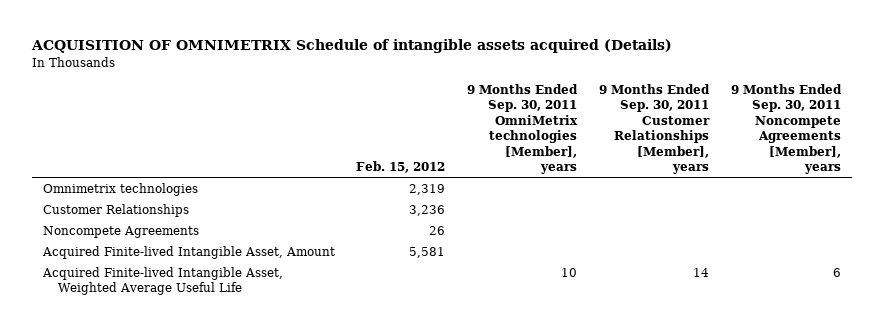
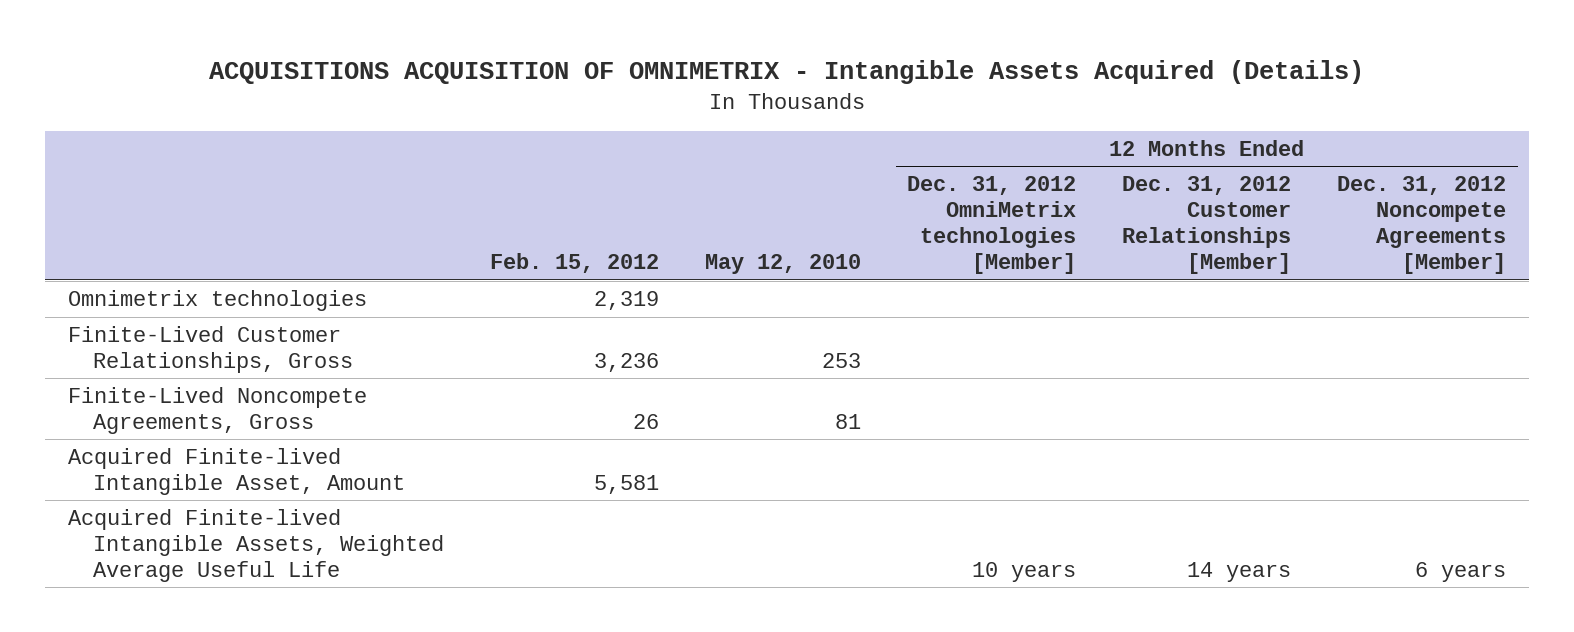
- ACQUISITION OF OMNIMETRIX Schedule of intangible assets acquired (Details)
+ ACQUISITIONS ACQUISITION OF OMNIMETRIX - Intangible Assets Acquired (Details)
- | Feb. 15, 2012 | 9 Months Ended Sep. 30, 2011 OmniMetrix technologies [Member], years | 9 Months Ended Sep. 30, 2011 Customer Relationships [Member], years | 9 Months Ended Sep. 30, 2011 Noncompete Agreements [Member], years
+ | Feb. 15, 2012 | May 12, 2010 | 12 Months Ended Dec. 31, 2012 OmniMetrix technologies [Member] | 12 Months Ended Dec. 31, 2012 Customer Relationships [Member] | 12 Months Ended Dec. 31, 2012 Noncompete Agreements [Member]
- Customer Relationships | 3,236 | | |
- Noncompete Agreements | 26 | | |
+ Finite-Lived Customer Relationships, Gross | 3,236 | 253 | | |
+ Finite-Lived Noncompete Agreements, Gross | 26 | 81 | | |
- Acquired Finite-lived Intangible Asset, Weighted Average Useful Life | | 10 | 14 | 6
+ Acquired Finite-lived Intangible Assets, Weighted Average Useful Life | | | 10 years | 14 years | 6 years

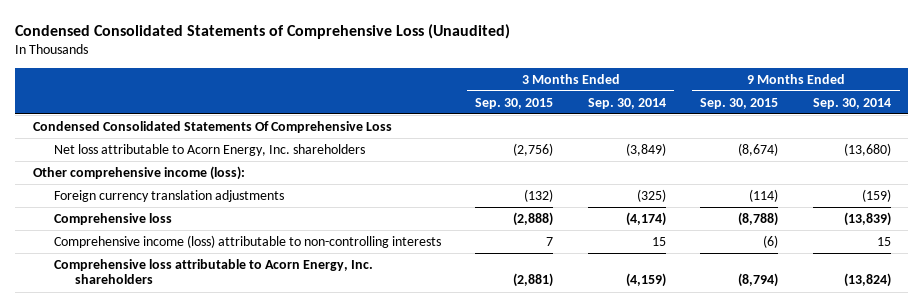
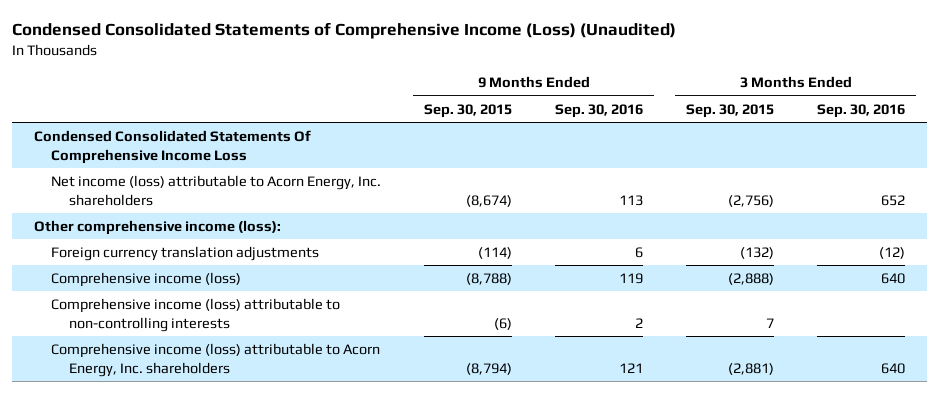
- Condensed Consolidated Statements of Comprehensive Loss (Unaudited)
+ Condensed Consolidated Statements of Comprehensive Income (Loss) (Unaudited)
- | 3 Months Ended Sep. 30, 2015 | 3 Months Ended Sep. 30, 2014 | 9 Months Ended Sep. 30, 2015 | 9 Months Ended Sep. 30, 2014
+ | 9 Months Ended Sep. 30, 2015 | 9 Months Ended Sep. 30, 2016 | 3 Months Ended Sep. 30, 2015 | 3 Months Ended Sep. 30, 2016
- Condensed Consolidated Statements Of Comprehensive Loss
- Net loss attributable to Acorn Energy, Inc. shareholders | (2,756) | (3,849) | (8,674) | (13,680)
+ Condensed Consolidated Statements Of Comprehensive Income Loss
+ Net income (loss) attributable to Acorn Energy, Inc. shareholders | (8,674) | 113 | (2,756) | 652
- Comprehensive loss | (2,888) | (4,174) | (8,788) | (13,839)
+ Comprehensive income (loss) | (8,788) | 119 | (2,888) | 640
- Comprehensive loss attributable to Acorn Energy, Inc. shareholders | (2,881) | (4,159) | (8,794) | (13,824)
+ Comprehensive income (loss) attributable to Acorn Energy, Inc. shareholders | (8,794) | 121 | (2,881) | 640

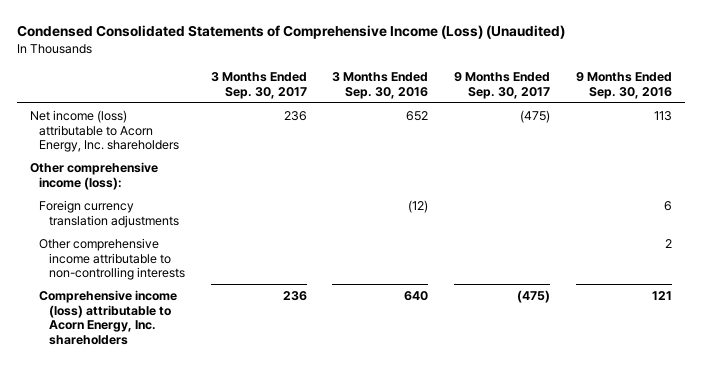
- | 9 Months Ended Sep. 30, 2015 | 9 Months Ended Sep. 30, 2016 | 3 Months Ended Sep. 30, 2015 | 3 Months Ended Sep. 30, 2016
+ | 3 Months Ended Sep. 30, 2017 | 3 Months Ended Sep. 30, 2016 | 9 Months Ended Sep. 30, 2017 | 9 Months Ended Sep. 30, 2016
- Condensed Consolidated Statements Of Comprehensive Income Loss
- Comprehensive income (loss) | (8,788) | 119 | (2,888) | 640
- Comprehensive income (loss) attributable to non-controlling interests | (6) | 2 | 7 |
+ Other comprehensive income attributable to non-controlling interests | | | | 2

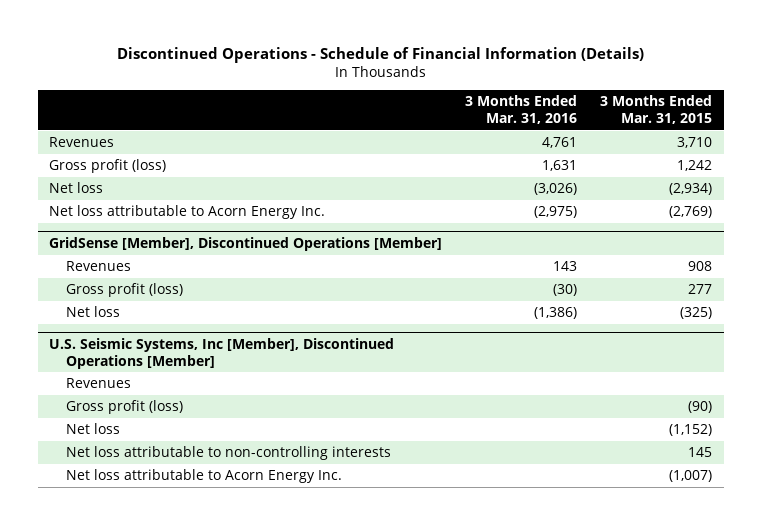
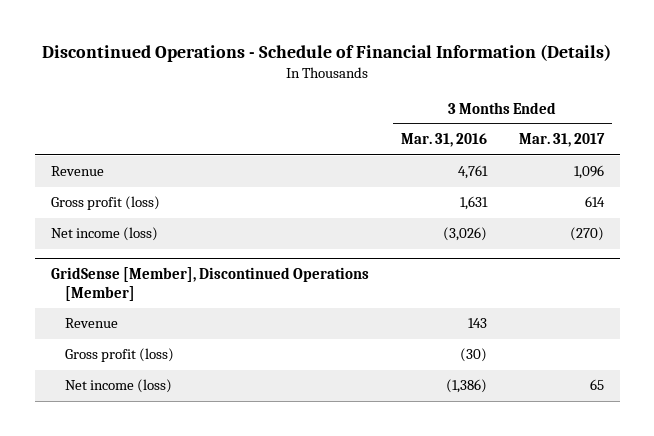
- | 3 Months Ended Mar. 31, 2016 | 3 Months Ended Mar. 31, 2015
+ | 3 Months Ended Mar. 31, 2016 | 3 Months Ended Mar. 31, 2017
- Revenues | 4,761 | 3,710
+ Revenue | 4,761 | 1,096
- Net loss | (3,026) | (2,934)
- Net loss attributable to Acorn Energy Inc. | (2,975) | (2,769)
+ Net income (loss) | (3,026) | (270)
@ GridSense [Member], Discontinued Operations [Member]
- Revenues | 143 | 908
+ Revenue | 143 |
- Net loss | (1,386) | (325)
- U.S. Seismic Systems, Inc [Member], Discontinued Operations [Member]
- Revenues
- Gross profit (loss) | | (90)
- Net loss | | (1,152)
- Net loss attributable to non-controlling interests | | 145
- Net loss attributable to Acorn Energy Inc. | | (1,007)
@ GridSense [Member], Discontinued Operations [Member]
+ Net income (loss) | (1,386) | 65

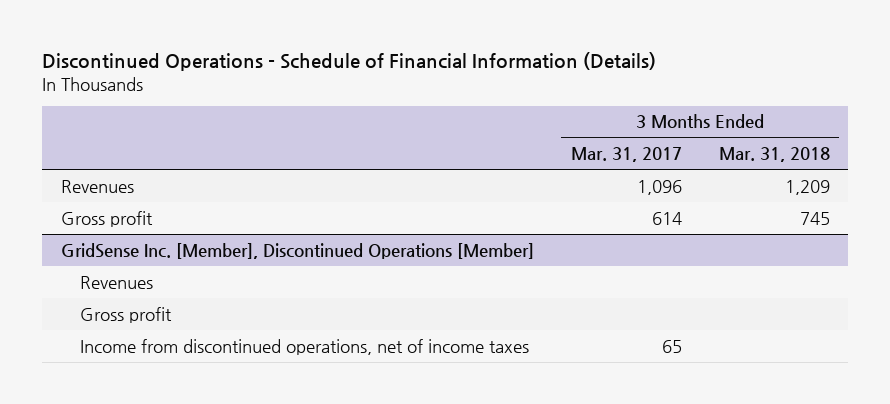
- | 3 Months Ended Mar. 31, 2016 | 3 Months Ended Mar. 31, 2017
+ | 3 Months Ended Mar. 31, 2017 | 3 Months Ended Mar. 31, 2018
- Revenue | 4,761 | 1,096
- Gross profit (loss) | 1,631 | 614
- Net income (loss) | (3,026) | (270)
- GridSense [Member], Discontinued Operations [Member]
- Revenue | 143 |
- Gross profit (loss) | (30) |
- Net income (loss) | (1,386) | 65
+ Revenues | 1,096 | 1,209
+ Gross profit | 614 | 745
+ GridSense Inc. [Member], Discontinued Operations [Member]
+ Revenues
+ Gross profit
+ Income from discontinued operations, net of income taxes | 65 |

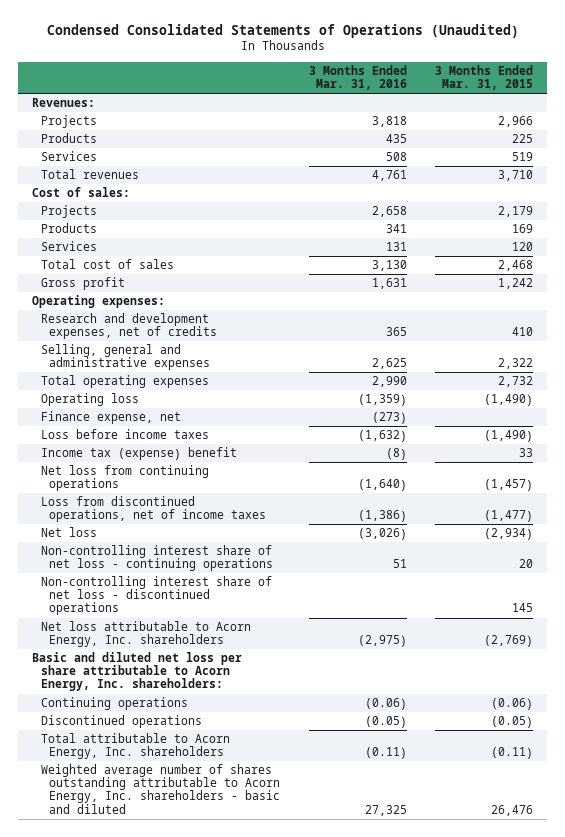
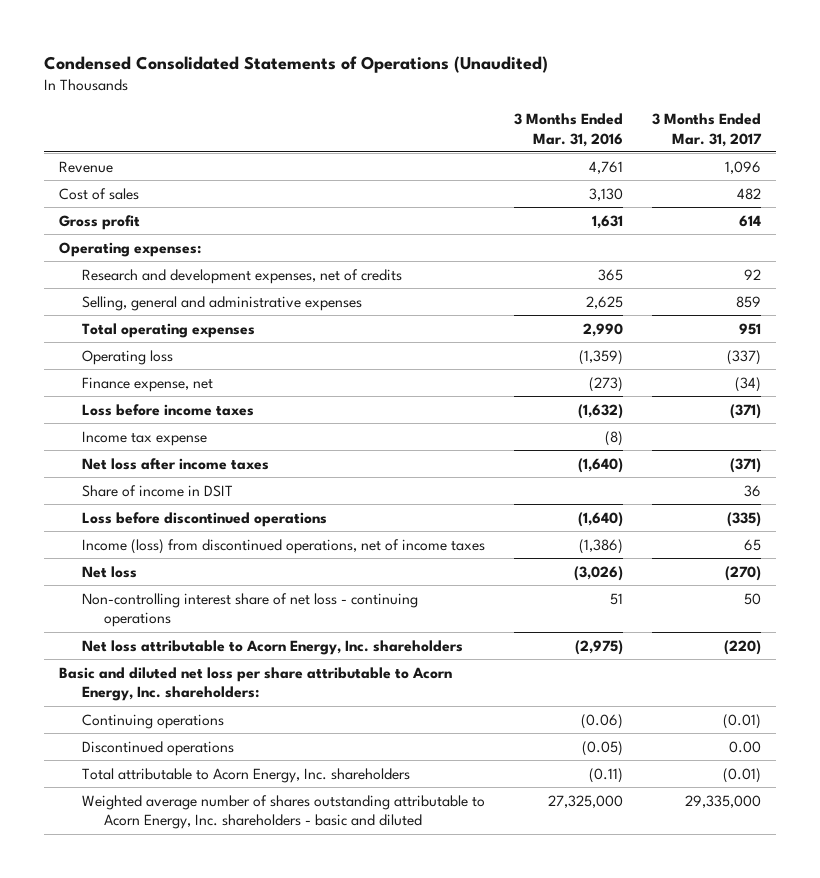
- | 3 Months Ended Mar. 31, 2016 | 3 Months Ended Mar. 31, 2015
+ | 3 Months Ended Mar. 31, 2016 | 3 Months Ended Mar. 31, 2017
- Revenues:
- Projects | 3,818 | 2,966
- Products | 435 | 225
- Services | 508 | 519
- Total revenues | 4,761 | 3,710
- Cost of sales:
- Projects | 2,658 | 2,179
- Products | 341 | 169
- Services | 131 | 120
- Total cost of sales | 3,130 | 2,468
+ Revenue | 4,761 | 1,096
+ Cost of sales | 3,130 | 482
- Income tax (expense) benefit | (8) | 33
- Net loss from continuing operations | (1,640) | (1,457)
- Loss from discontinued operations, net of income taxes | (1,386) | (1,477)
+ Income tax expense | (8) |
+ Net loss after income taxes | (1,640) | (371)
+ Share of income in DSIT | | 36
+ Loss before discontinued operations | (1,640) | (335)
+ Income (loss) from discontinued operations, net of income taxes | (1,386) | 65
- Non-controlling interest share of net loss - discontinued operations | | 145
- Weighted average number of shares outstanding attributable to Acorn Energy, Inc. shareholders - basic and diluted | 27,325 | 26,476
+ Weighted average number of shares outstanding attributable to Acorn Energy, Inc. shareholders - basic and diluted | 27,325,000 | 29,335,000

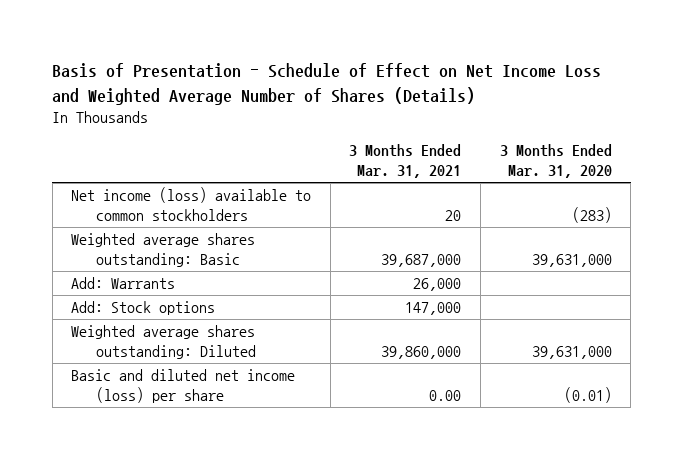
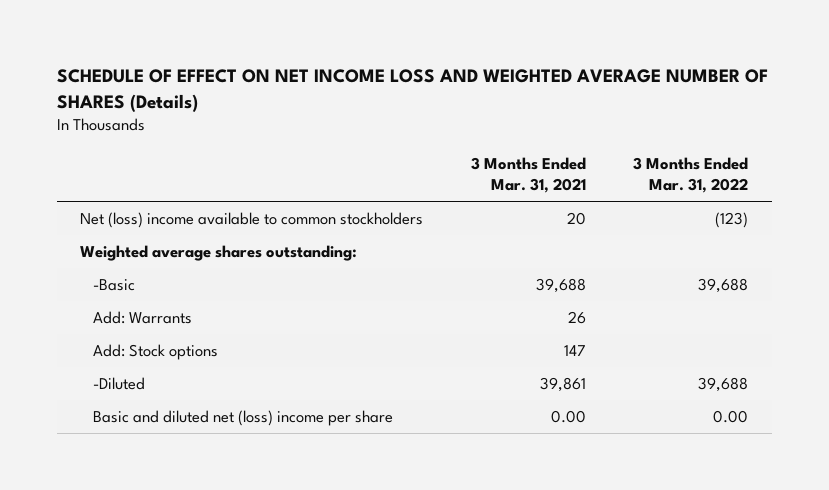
- Basis of Presentation - Schedule of Effect on Net Income Loss and Weighted Average Number of Shares (Details)
+ SCHEDULE OF EFFECT ON NET INCOME LOSS AND WEIGHTED AVERAGE NUMBER OF SHARES (Details)
- | 3 Months Ended Mar. 31, 2021 | 3 Months Ended Mar. 31, 2020
+ | 3 Months Ended Mar. 31, 2021 | 3 Months Ended Mar. 31, 2022
- Net income (loss) available to common stockholders | 20 | (283)
- Weighted average shares outstanding: Basic | 39,687,000 | 39,631,000
- Add: Warrants | 26,000 |
- Add: Stock options | 147,000 |
- Weighted average shares outstanding: Diluted | 39,860,000 | 39,631,000
- Basic and diluted net income (loss) per share | 0.00 | (0.01)
+ Net (loss) income available to common stockholders | 20 | (123)
+ Weighted average shares outstanding:
+ -Basic | 39,688 | 39,688
+ Add: Warrants | 26 |
+ Add: Stock options | 147 |
+ -Diluted | 39,861 | 39,688
+ Basic and diluted net (loss) income per share | 0.00 | 0.00

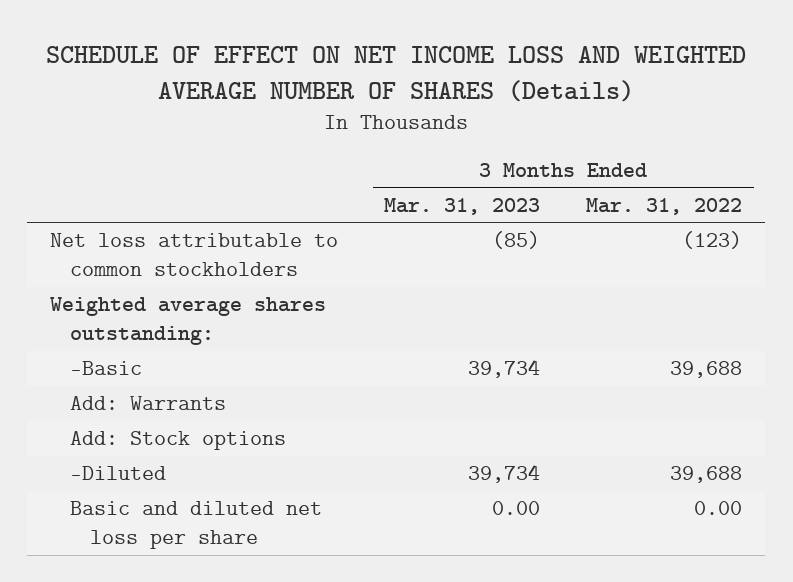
- | 3 Months Ended Mar. 31, 2021 | 3 Months Ended Mar. 31, 2022
+ | 3 Months Ended Mar. 31, 2023 | 3 Months Ended Mar. 31, 2022
- Net (loss) income available to common stockholders | 20 | (123)
+ Net loss attributable to common stockholders | (85) | (123)
- Basic and diluted net (loss) income per share | 0.00 | 0.00
+ Basic and diluted net loss per share | 0.00 | 0.00

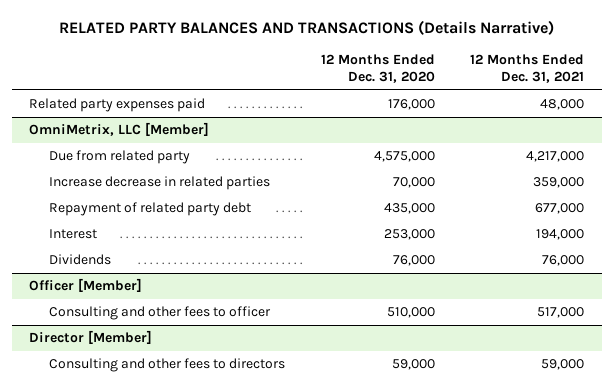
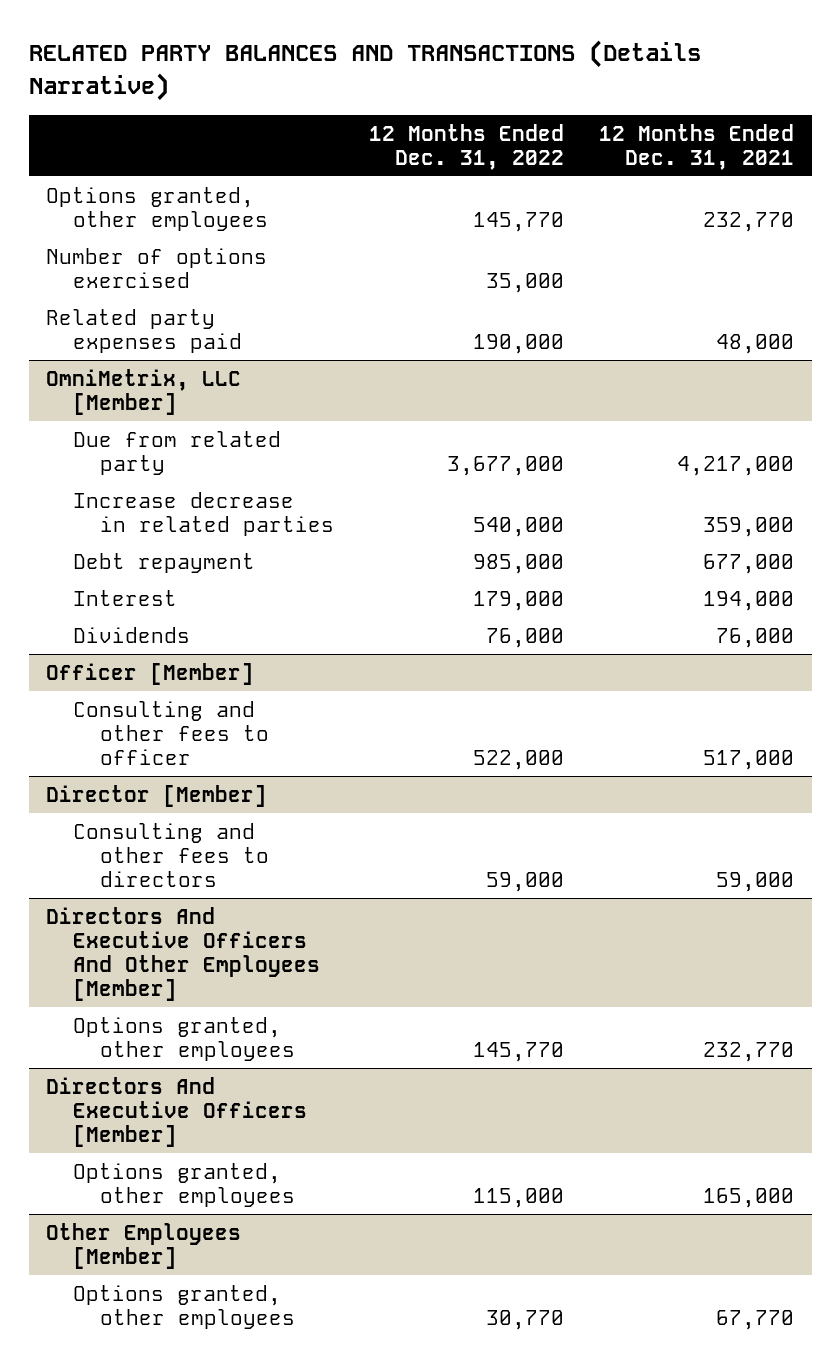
- | 12 Months Ended Dec. 31, 2020 | 12 Months Ended Dec. 31, 2021
+ | 12 Months Ended Dec. 31, 2022 | 12 Months Ended Dec. 31, 2021
+ Options granted, other employees | 145,770 | 232,770
+ Number of options exercised | 35,000 |
@ OmniMetrix, LLC [Member]
- Repayment of related party debt | 435,000 | 677,000
+ Debt repayment | 985,000 | 677,000
+ Directors And Executive Officers And Other Employees [Member]
+ Options granted, other employees | 145,770 | 232,770
+ Directors And Executive Officers [Member]
+ Options granted, other employees | 115,000 | 165,000
+ Other Employees [Member]
+ Options granted, other employees | 30,770 | 67,770

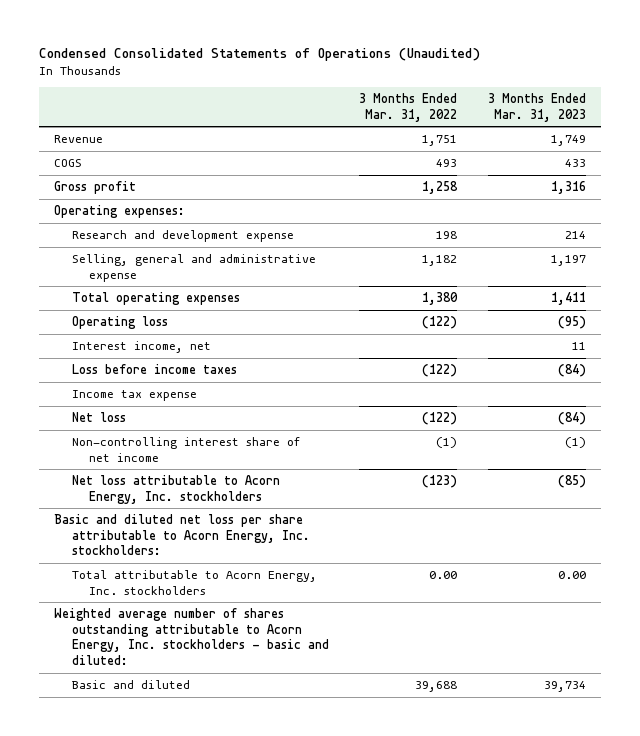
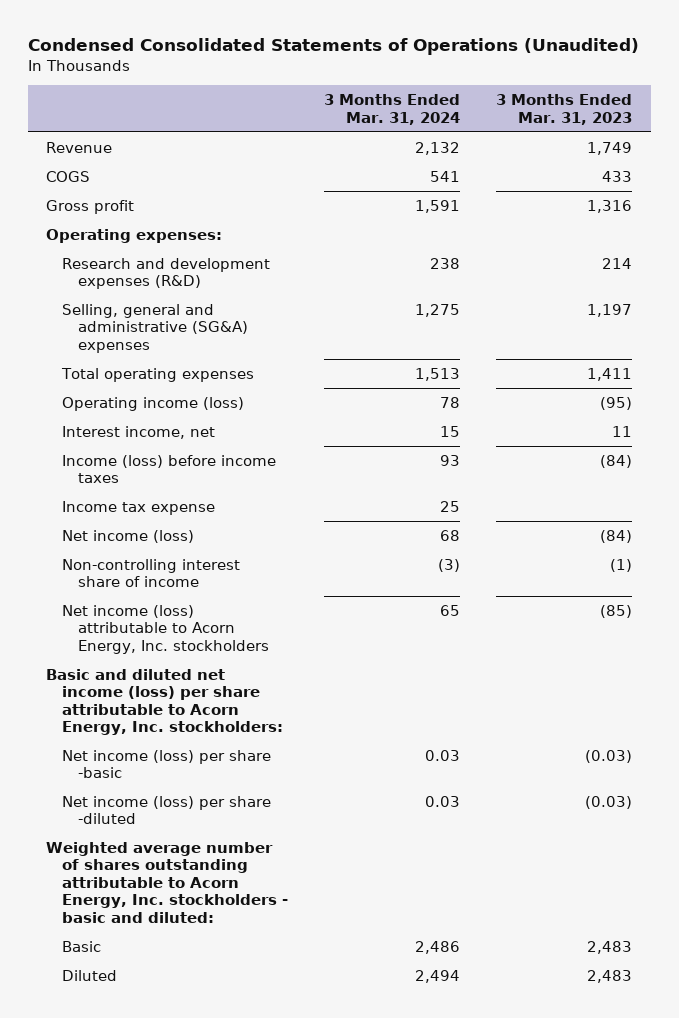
- | 3 Months Ended Mar. 31, 2022 | 3 Months Ended Mar. 31, 2023
+ | 3 Months Ended Mar. 31, 2024 | 3 Months Ended Mar. 31, 2023
- Research and development expense | 198 | 214
- Selling, general and administrative expense | 1,182 | 1,197
+ Research and development expenses (R&D) | 238 | 214
+ Selling, general and administrative (SG&A) expenses | 1,275 | 1,197
- Operating loss | (122) | (95)
+ Operating income (loss) | 78 | (95)
- Loss before income taxes | (122) | (84)
+ Income (loss) before income taxes | 93 | (84)
- Net loss | (122) | (84)
- Non-controlling interest share of net income | (1) | (1)
- Net loss attributable to Acorn Energy, Inc. stockholders | (123) | (85)
- Basic and diluted net loss per share attributable to Acorn Energy, Inc. stockholders:
- Total attributable to Acorn Energy, Inc. stockholders | 0.00 | 0.00
+ Net income (loss) | 68 | (84)
+ Non-controlling interest share of income | (3) | (1)
+ Net income (loss) attributable to Acorn Energy, Inc. stockholders | 65 | (85)
+ Basic and diluted net income (loss) per share attributable to Acorn Energy, Inc. stockholders:
+ Net income (loss) per share -basic | 0.03 | (0.03)
+ Net income (loss) per share -diluted | 0.03 | (0.03)
- Basic and diluted | 39,688 | 39,734
+ Basic | 2,486 | 2,483
+ Diluted | 2,494 | 2,483

